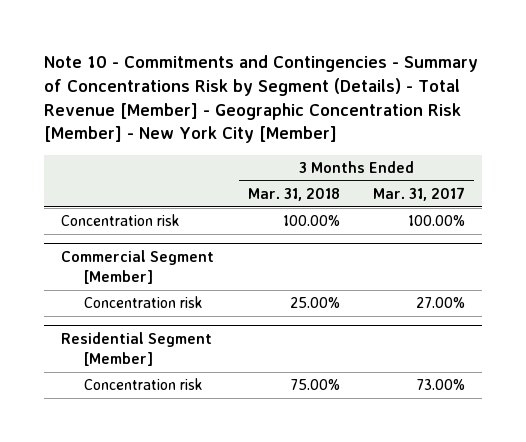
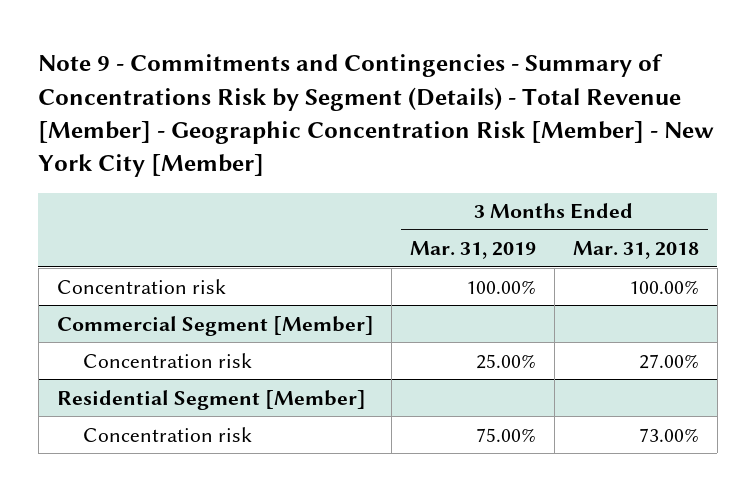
- Note 10 - Commitments and Contingencies - Summary of Concentrations Risk by Segment (Details) - Total Revenue [Member] - Geographic Concentration Risk [Member] - New York City [Member]
+ Note 9 - Commitments and Contingencies - Summary of Concentrations Risk by Segment (Details) - Total Revenue [Member] - Geographic Concentration Risk [Member] - New York City [Member]
- | 3 Months Ended Mar. 31, 2018 | 3 Months Ended Mar. 31, 2017
+ | 3 Months Ended Mar. 31, 2019 | 3 Months Ended Mar. 31, 2018
@ Commercial Segment [Member]
- Concentration risk | 25.00% | 27.00%
+ Concentration risk | 25.00% | 27.00%
@ Residential Segment [Member]
- Concentration risk | 75.00% | 73.00%
+ Concentration risk | 75.00% | 73.00%

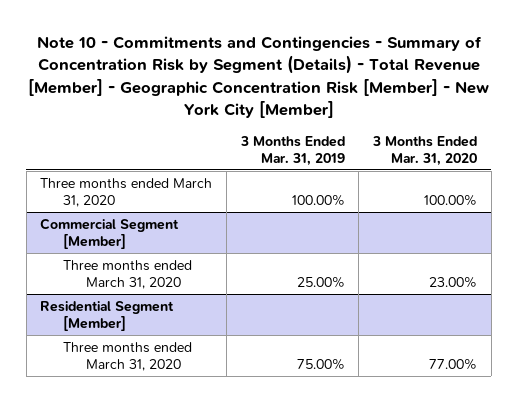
- Note 9 - Commitments and Contingencies - Summary of Concentrations Risk by Segment (Details) - Total Revenue [Member] - Geographic Concentration Risk [Member] - New York City [Member]
+ Note 10 - Commitments and Contingencies - Summary of Concentration Risk by Segment (Details) - Total Revenue [Member] - Geographic Concentration Risk [Member] - New York City [Member]
- | 3 Months Ended Mar. 31, 2019 | 3 Months Ended Mar. 31, 2018
+ | 3 Months Ended Mar. 31, 2019 | 3 Months Ended Mar. 31, 2020
- Concentration risk | 100.00% | 100.00%
+ Three months ended March 31, 2020 | 100.00% | 100.00%
@ Commercial Segment [Member]
- Concentration risk | 25.00% | 27.00%
+ Three months ended March 31, 2020 | 25.00% | 23.00%
@ Residential Segment [Member]
- Concentration risk | 75.00% | 73.00%
+ Three months ended March 31, 2020 | 75.00% | 77.00%

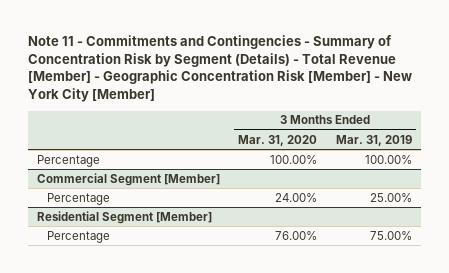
- Note 10 - Commitments and Contingencies - Summary of Concentration Risk by Segment (Details) - Total Revenue [Member] - Geographic Concentration Risk [Member] - New York City [Member]
+ Note 11 - Commitments and Contingencies - Summary of Concentration Risk by Segment (Details) - Total Revenue [Member] - Geographic Concentration Risk [Member] - New York City [Member]
- | 3 Months Ended Mar. 31, 2019 | 3 Months Ended Mar. 31, 2020
+ | 3 Months Ended Mar. 31, 2020 | 3 Months Ended Mar. 31, 2019
- Three months ended March 31, 2020 | 100.00% | 100.00%
+ Percentage | 100.00% | 100.00%
@ Commercial Segment [Member]
- Three months ended March 31, 2020 | 25.00% | 23.00%
+ Percentage | 24.00% | 25.00%
@ Residential Segment [Member]
- Three months ended March 31, 2020 | 75.00% | 77.00%
+ Percentage | 76.00% | 75.00%

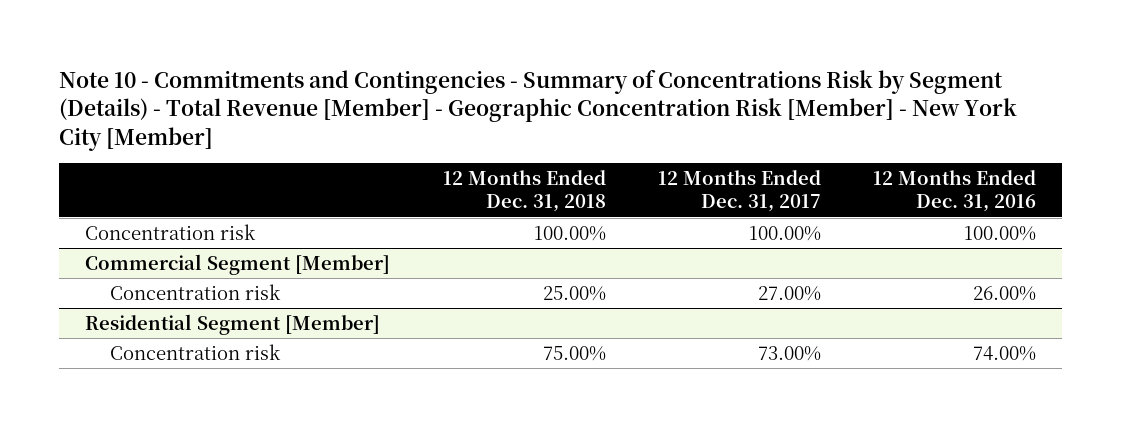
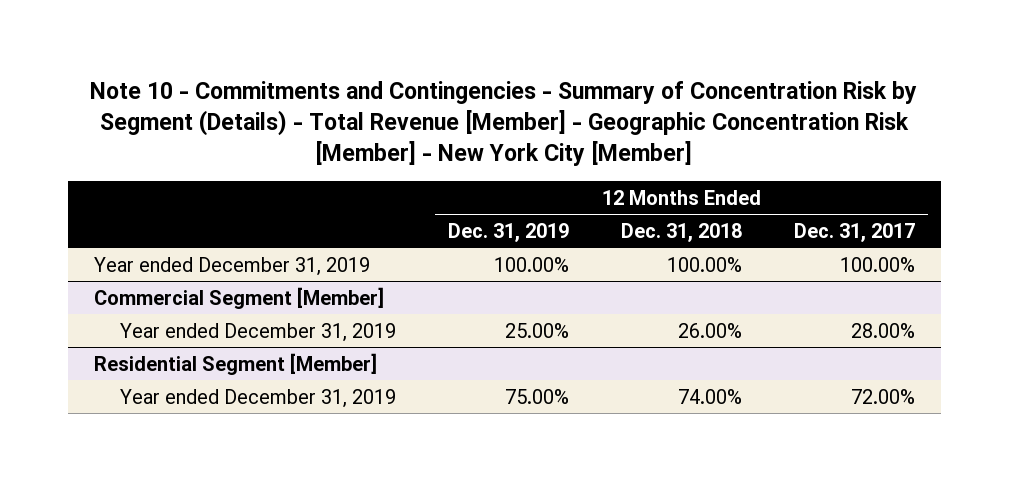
- Note 10 - Commitments and Contingencies - Summary of Concentrations Risk by Segment (Details) - Total Revenue [Member] - Geographic Concentration Risk [Member] - New York City [Member]
+ Note 10 - Commitments and Contingencies - Summary of Concentration Risk by Segment (Details) - Total Revenue [Member] - Geographic Concentration Risk [Member] - New York City [Member]
- | 12 Months Ended Dec. 31, 2018 | 12 Months Ended Dec. 31, 2017 | 12 Months Ended Dec. 31, 2016
+ | 12 Months Ended Dec. 31, 2019 | 12 Months Ended Dec. 31, 2018 | 12 Months Ended Dec. 31, 2017
- Concentration risk | 100.00% | 100.00% | 100.00%
+ Year ended December 31, 2019 | 100.00% | 100.00% | 100.00%
@ Commercial Segment [Member]
- Concentration risk | 25.00% | 27.00% | 26.00%
+ Year ended December 31, 2019 | 25.00% | 26.00% | 28.00%
@ Residential Segment [Member]
- Concentration risk | 75.00% | 73.00% | 74.00%
+ Year ended December 31, 2019 | 75.00% | 74.00% | 72.00%

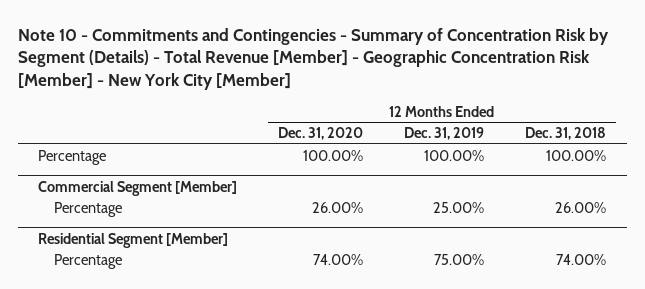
- | 12 Months Ended Dec. 31, 2019 | 12 Months Ended Dec. 31, 2018 | 12 Months Ended Dec. 31, 2017
+ | 12 Months Ended Dec. 31, 2020 | 12 Months Ended Dec. 31, 2019 | 12 Months Ended Dec. 31, 2018
- Year ended December 31, 2019 | 100.00% | 100.00% | 100.00%
+ Percentage | 100.00% | 100.00% | 100.00%
@ Commercial Segment [Member]
- Year ended December 31, 2019 | 25.00% | 26.00% | 28.00%
+ Percentage | 26.00% | 25.00% | 26.00%
@ Residential Segment [Member]
- Year ended December 31, 2019 | 75.00% | 74.00% | 72.00%
+ Percentage | 74.00% | 75.00% | 74.00%

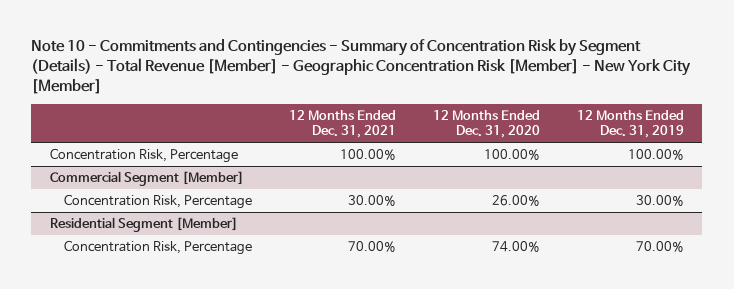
- | 12 Months Ended Dec. 31, 2020 | 12 Months Ended Dec. 31, 2019 | 12 Months Ended Dec. 31, 2018
+ | 12 Months Ended Dec. 31, 2021 | 12 Months Ended Dec. 31, 2020 | 12 Months Ended Dec. 31, 2019
- Percentage | 100.00% | 100.00% | 100.00%
+ Concentration Risk, Percentage | 100.00% | 100.00% | 100.00%
@ Commercial Segment [Member]
- Percentage | 26.00% | 25.00% | 26.00%
+ Concentration Risk, Percentage | 30.00% | 26.00% | 30.00%
@ Residential Segment [Member]
- Percentage | 74.00% | 75.00% | 74.00%
+ Concentration Risk, Percentage | 70.00% | 74.00% | 70.00%

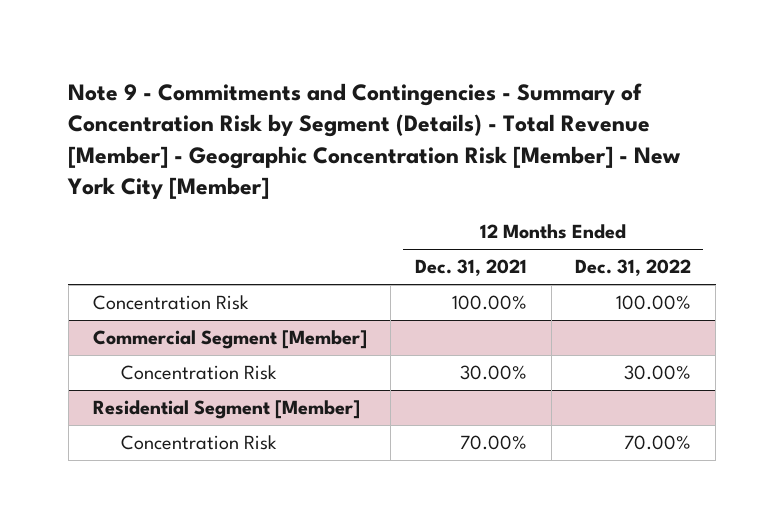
- Note 10 - Commitments and Contingencies - Summary of Concentration Risk by Segment (Details) - Total Revenue [Member] - Geographic Concentration Risk [Member] - New York City [Member]
+ Note 9 - Commitments and Contingencies - Summary of Concentration Risk by Segment (Details) - Total Revenue [Member] - Geographic Concentration Risk [Member] - New York City [Member]
- | 12 Months Ended Dec. 31, 2021 | 12 Months Ended Dec. 31, 2020 | 12 Months Ended Dec. 31, 2019
+ | 12 Months Ended Dec. 31, 2021 | 12 Months Ended Dec. 31, 2022
- Concentration Risk, Percentage | 100.00% | 100.00% | 100.00%
+ Concentration Risk | 100.00% | 100.00%
@ Commercial Segment [Member]
- Concentration Risk, Percentage | 30.00% | 26.00% | 30.00%
+ Concentration Risk | 30.00% | 30.00%
@ Residential Segment [Member]
- Concentration Risk, Percentage | 70.00% | 74.00% | 70.00%
+ Concentration Risk | 70.00% | 70.00%

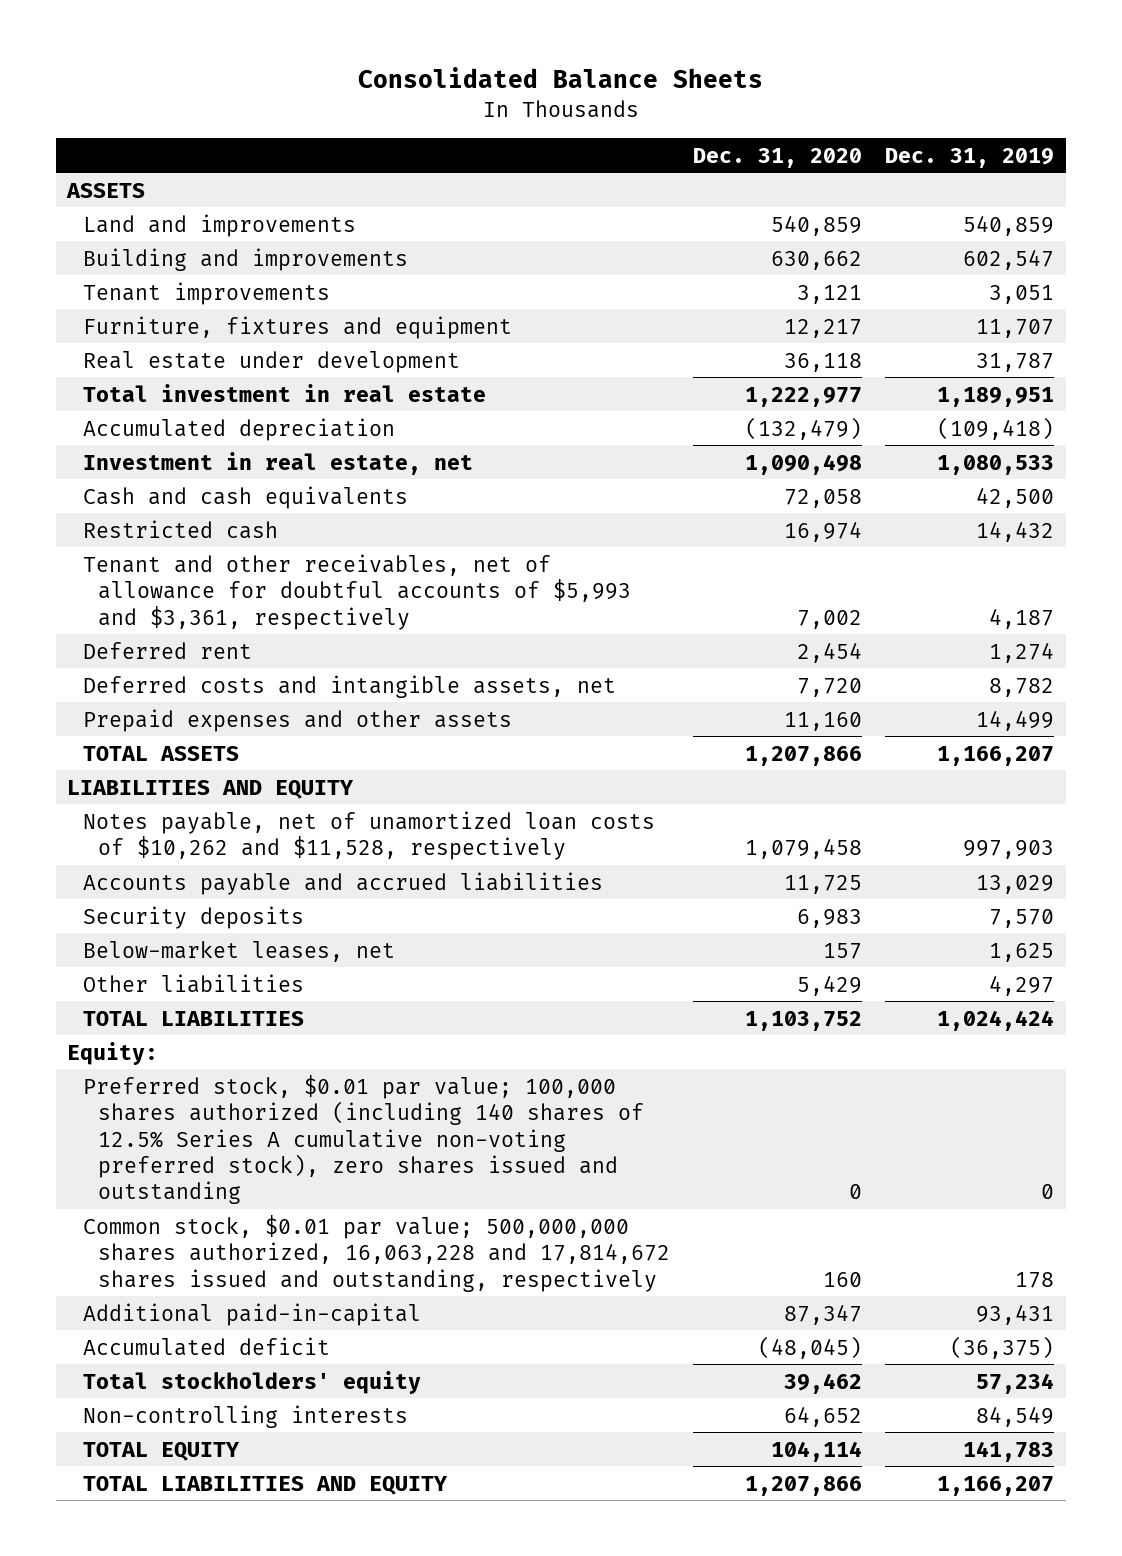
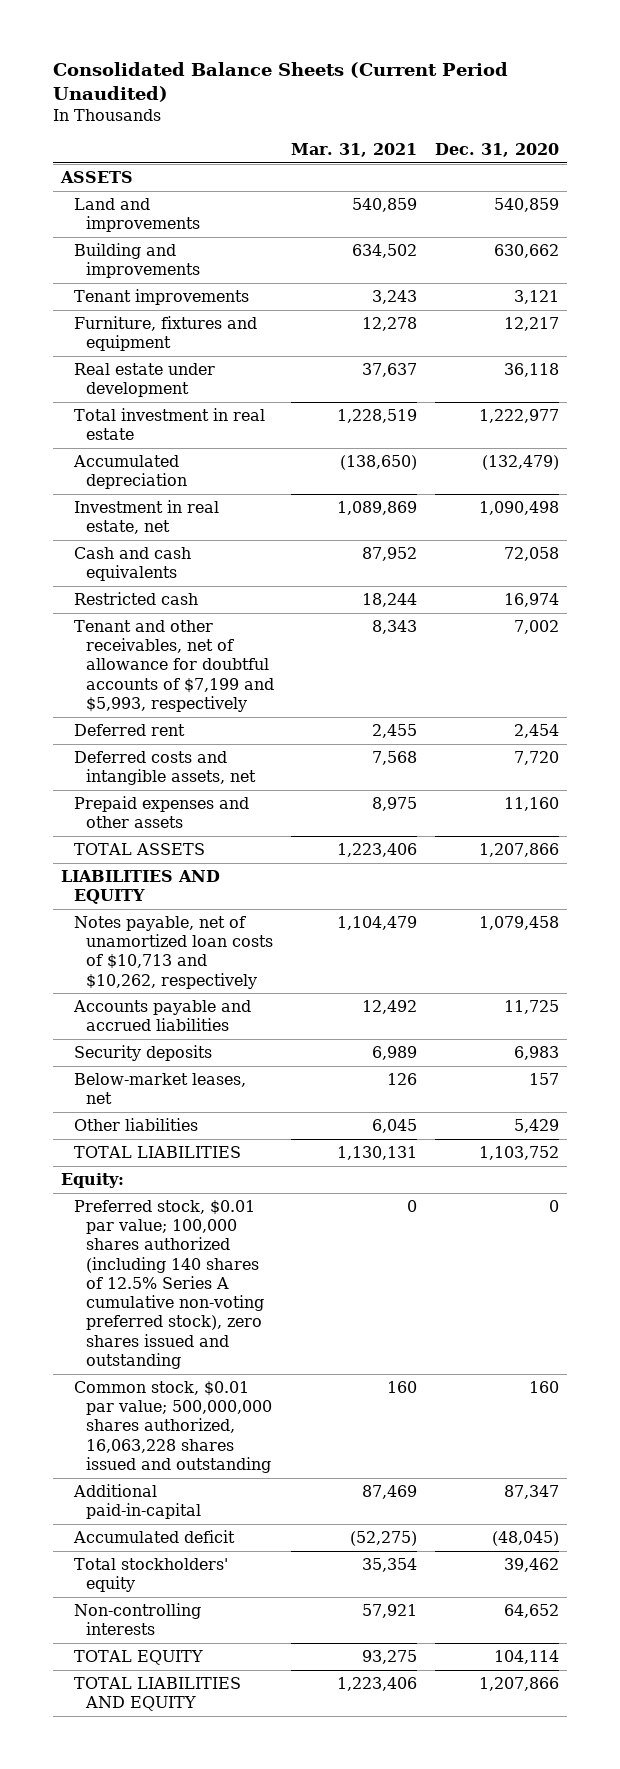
- Consolidated Balance Sheets
+ Consolidated Balance Sheets (Current Period Unaudited)
- | Dec. 31, 2020 | Dec. 31, 2019
+ | Mar. 31, 2021 | Dec. 31, 2020
- Tenant and other receivables, net of allowance for doubtful accounts of $5,993 and $3,361, respectively | 7,002 | 4,187
+ Tenant and other receivables, net of allowance for doubtful accounts of $7,199 and $5,993, respectively | 8,343 | 7,002
- Notes payable, net of unamortized loan costs of $10,262 and $11,528, respectively | 1,079,458 | 997,903
+ Notes payable, net of unamortized loan costs of $10,713 and $10,262, respectively | 1,104,479 | 1,079,458
- Common stock, $0.01 par value; 500,000,000 shares authorized, 16,063,228 and 17,814,672 shares issued and outstanding, respectively | 160 | 178
+ Common stock, $0.01 par value; 500,000,000 shares authorized, 16,063,228 shares issued and outstanding | 160 | 160

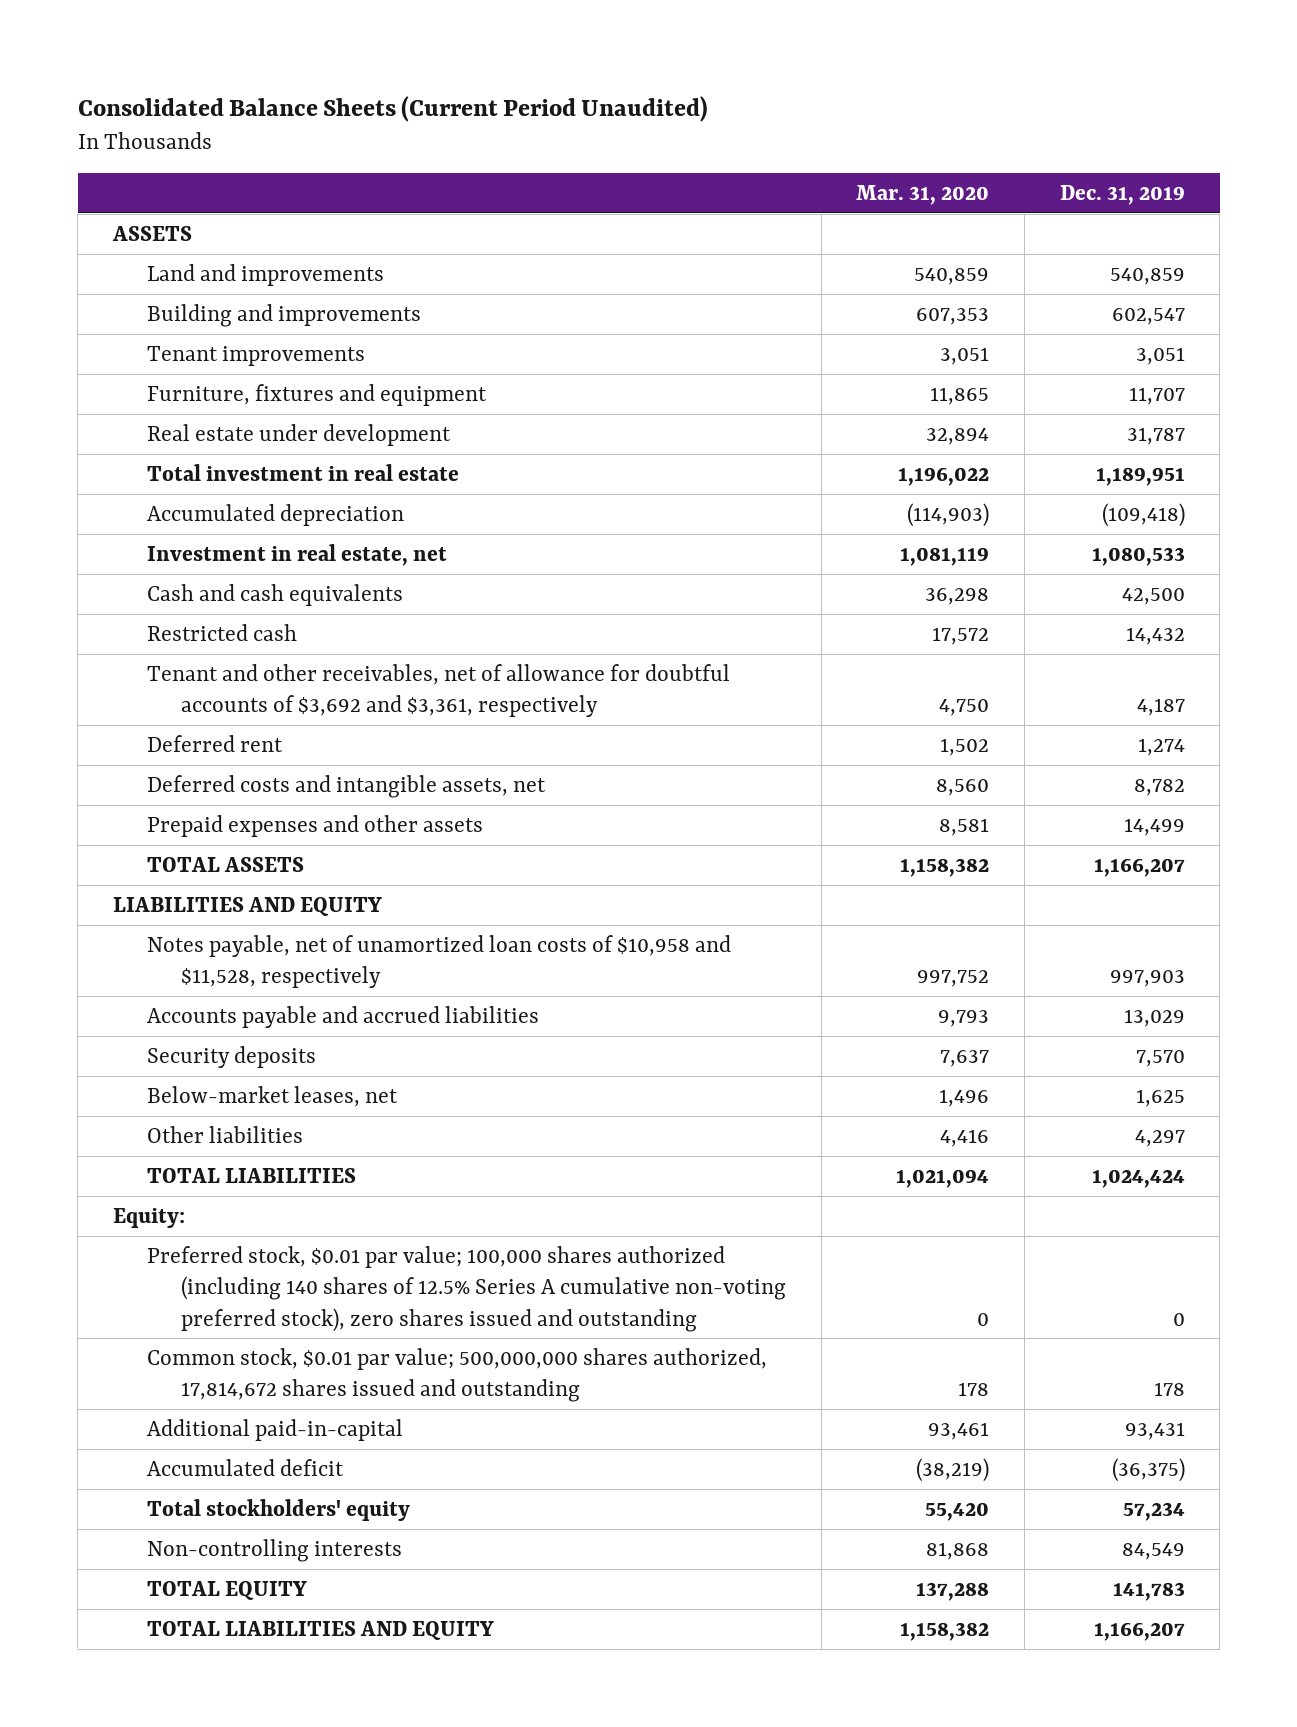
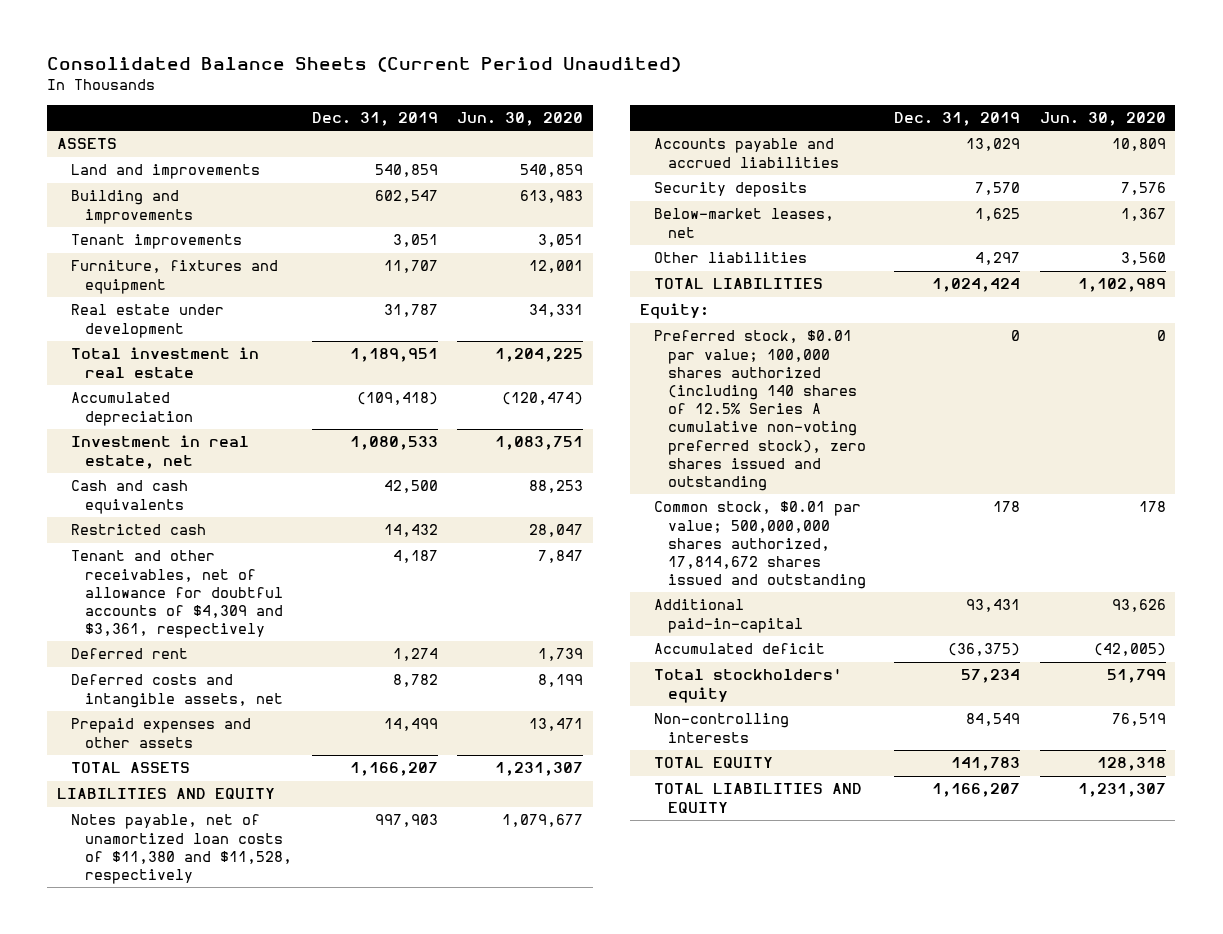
- | Mar. 31, 2020 | Dec. 31, 2019
+ | Dec. 31, 2019 | Jun. 30, 2020
- Tenant and other receivables, net of allowance for doubtful accounts of $3,692 and $3,361, respectively | 4,750 | 4,187
+ Tenant and other receivables, net of allowance for doubtful accounts of $4,309 and $3,361, respectively | 4,187 | 7,847
- Notes payable, net of unamortized loan costs of $10,958 and $11,528, respectively | 997,752 | 997,903
+ Notes payable, net of unamortized loan costs of $11,380 and $11,528, respectively | 997,903 | 1,079,677

